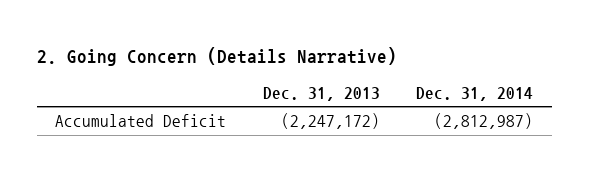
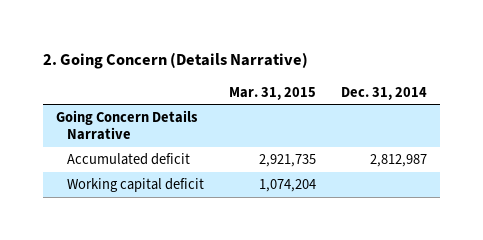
- | Dec. 31, 2013 | Dec. 31, 2014
+ | Mar. 31, 2015 | Dec. 31, 2014
- Accumulated Deficit | (2,247,172) | (2,812,987)
+ Going Concern Details Narrative
+ Accumulated deficit | 2,921,735 | 2,812,987
+ Working capital deficit | 1,074,204 |

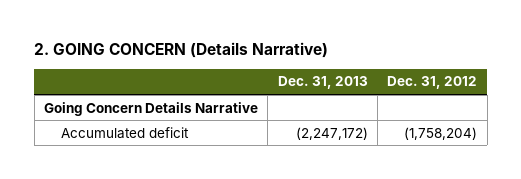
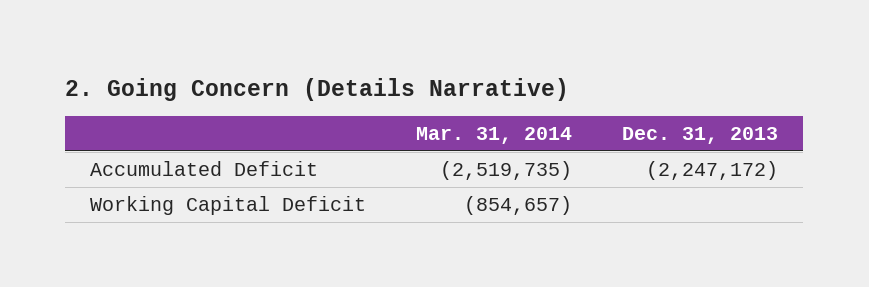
- 2. GOING CONCERN (Details Narrative)
+ 2. Going Concern (Details Narrative)
- | Dec. 31, 2013 | Dec. 31, 2012
+ | Mar. 31, 2014 | Dec. 31, 2013
- Going Concern Details Narrative
- Accumulated deficit | (2,247,172) | (1,758,204)
+ Accumulated Deficit | (2,519,735) | (2,247,172)
+ Working Capital Deficit | (854,657) |

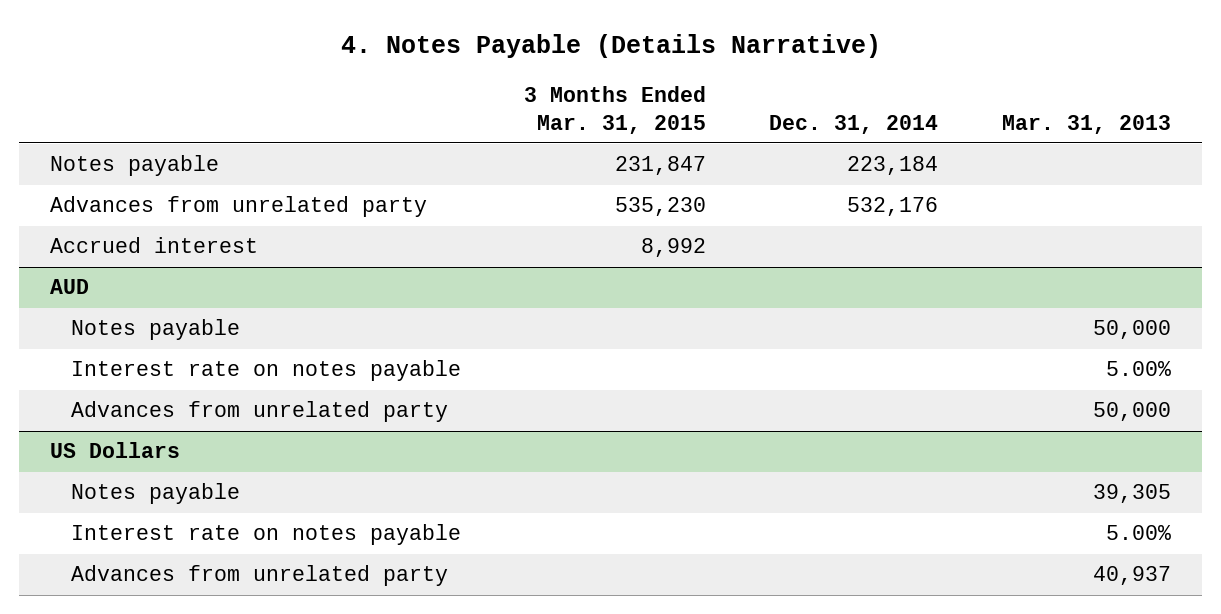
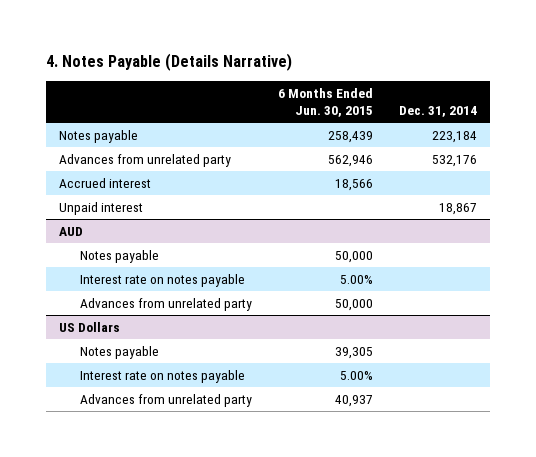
- | 3 Months Ended Mar. 31, 2015 | Dec. 31, 2014 | Mar. 31, 2013
+ | 6 Months Ended Jun. 30, 2015 | Dec. 31, 2014
+ Unpaid interest | | 18,867

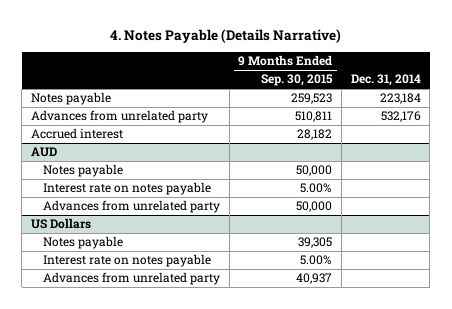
- | 6 Months Ended Jun. 30, 2015 | Dec. 31, 2014
+ | 9 Months Ended Sep. 30, 2015 | Dec. 31, 2014
- Unpaid interest | | 18,867

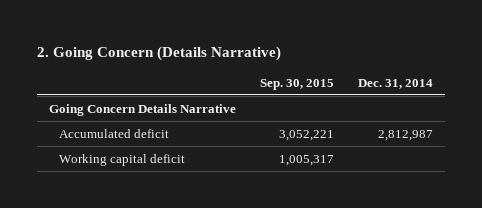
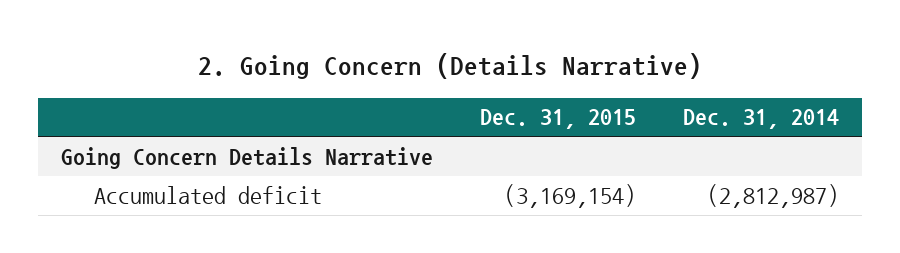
- | Sep. 30, 2015 | Dec. 31, 2014
+ | Dec. 31, 2015 | Dec. 31, 2014
- Accumulated deficit | 3,052,221 | 2,812,987
- Working capital deficit | 1,005,317 |
+ Accumulated deficit | (3,169,154) | (2,812,987)

